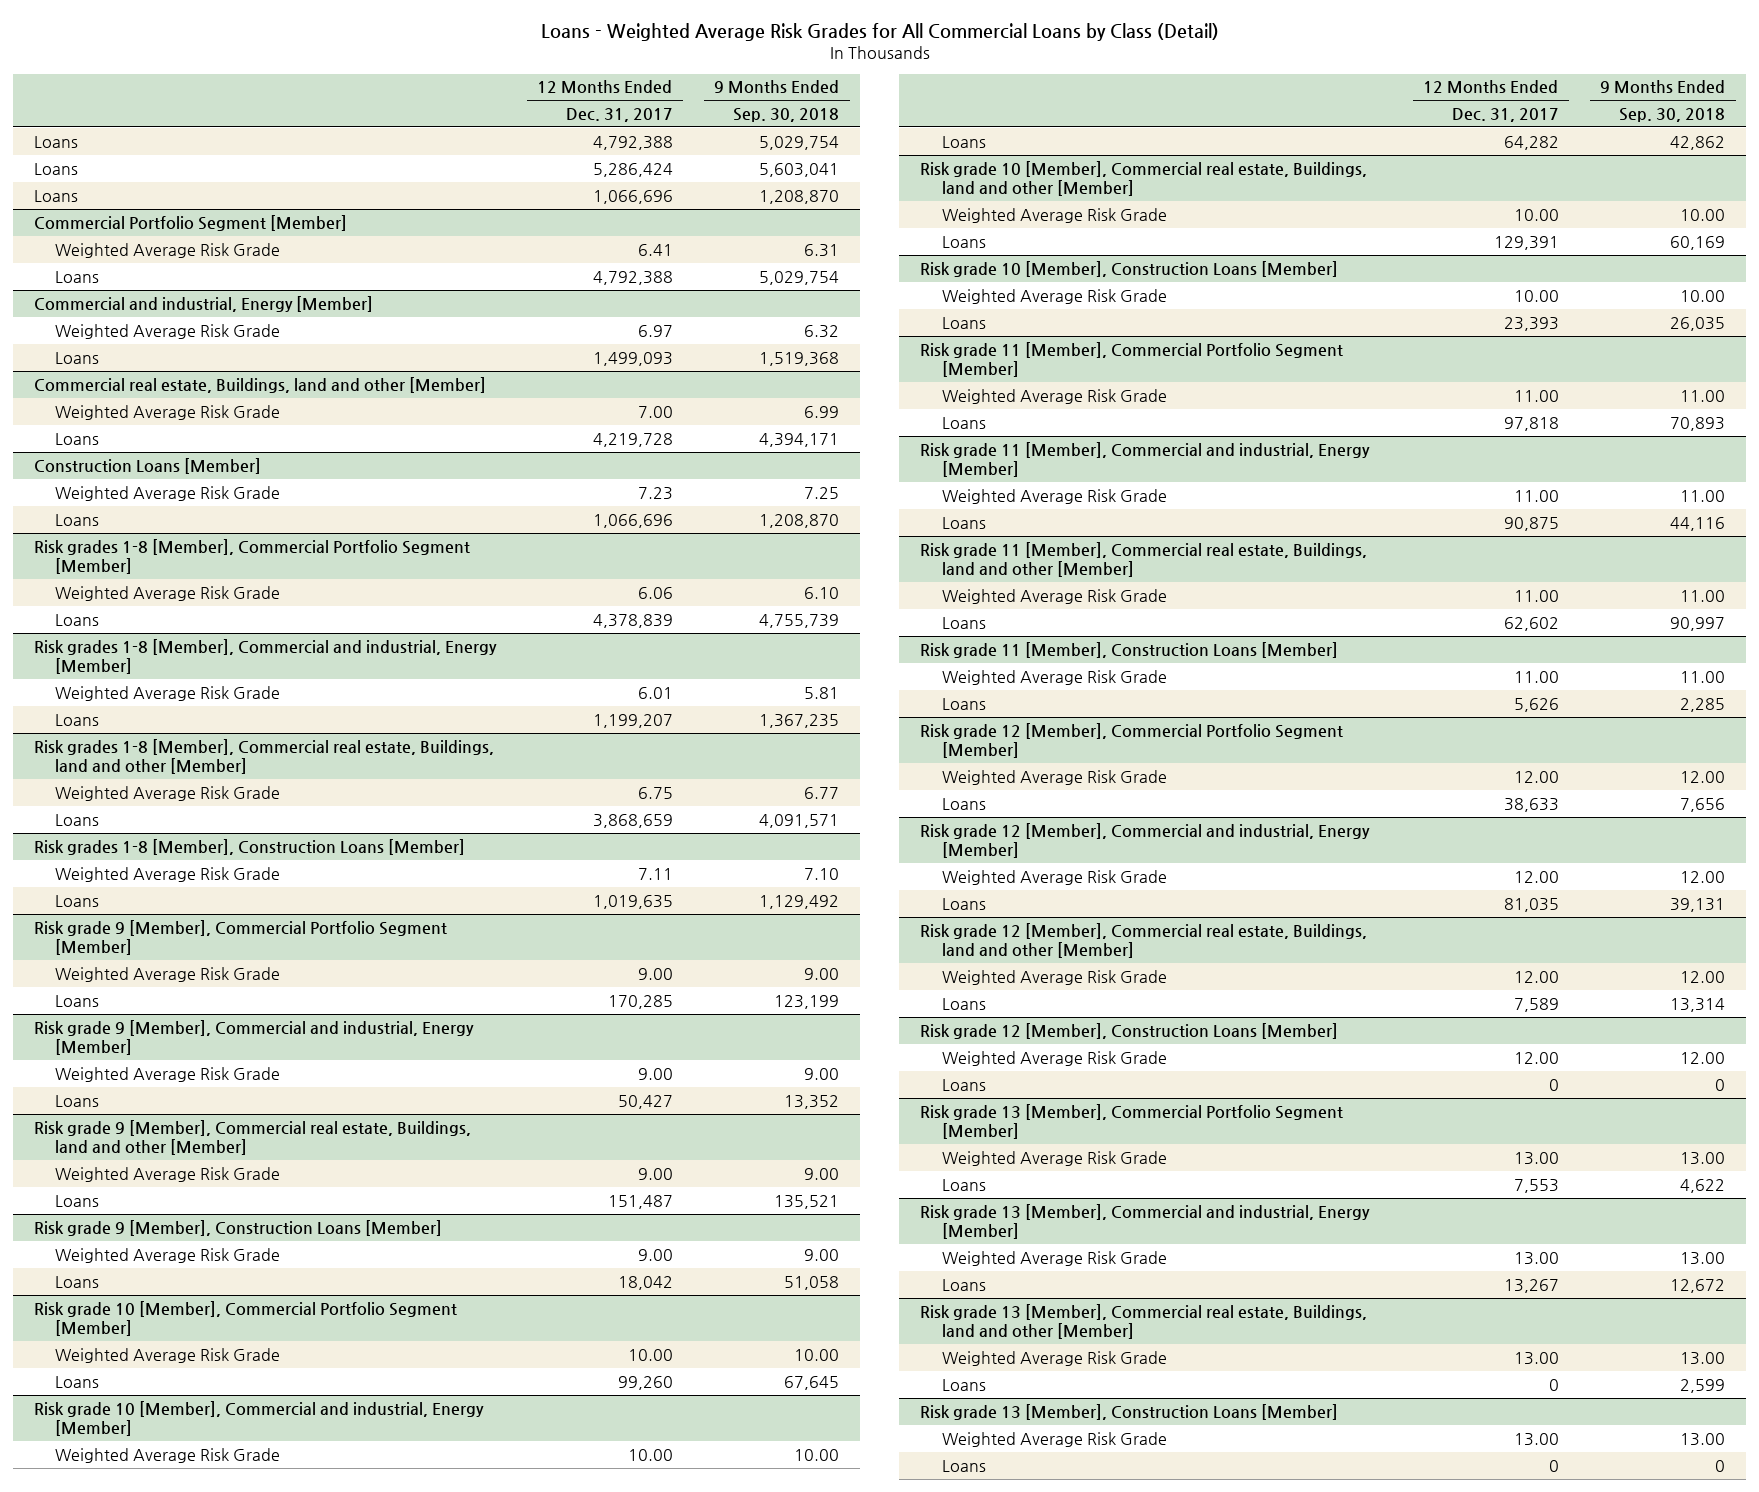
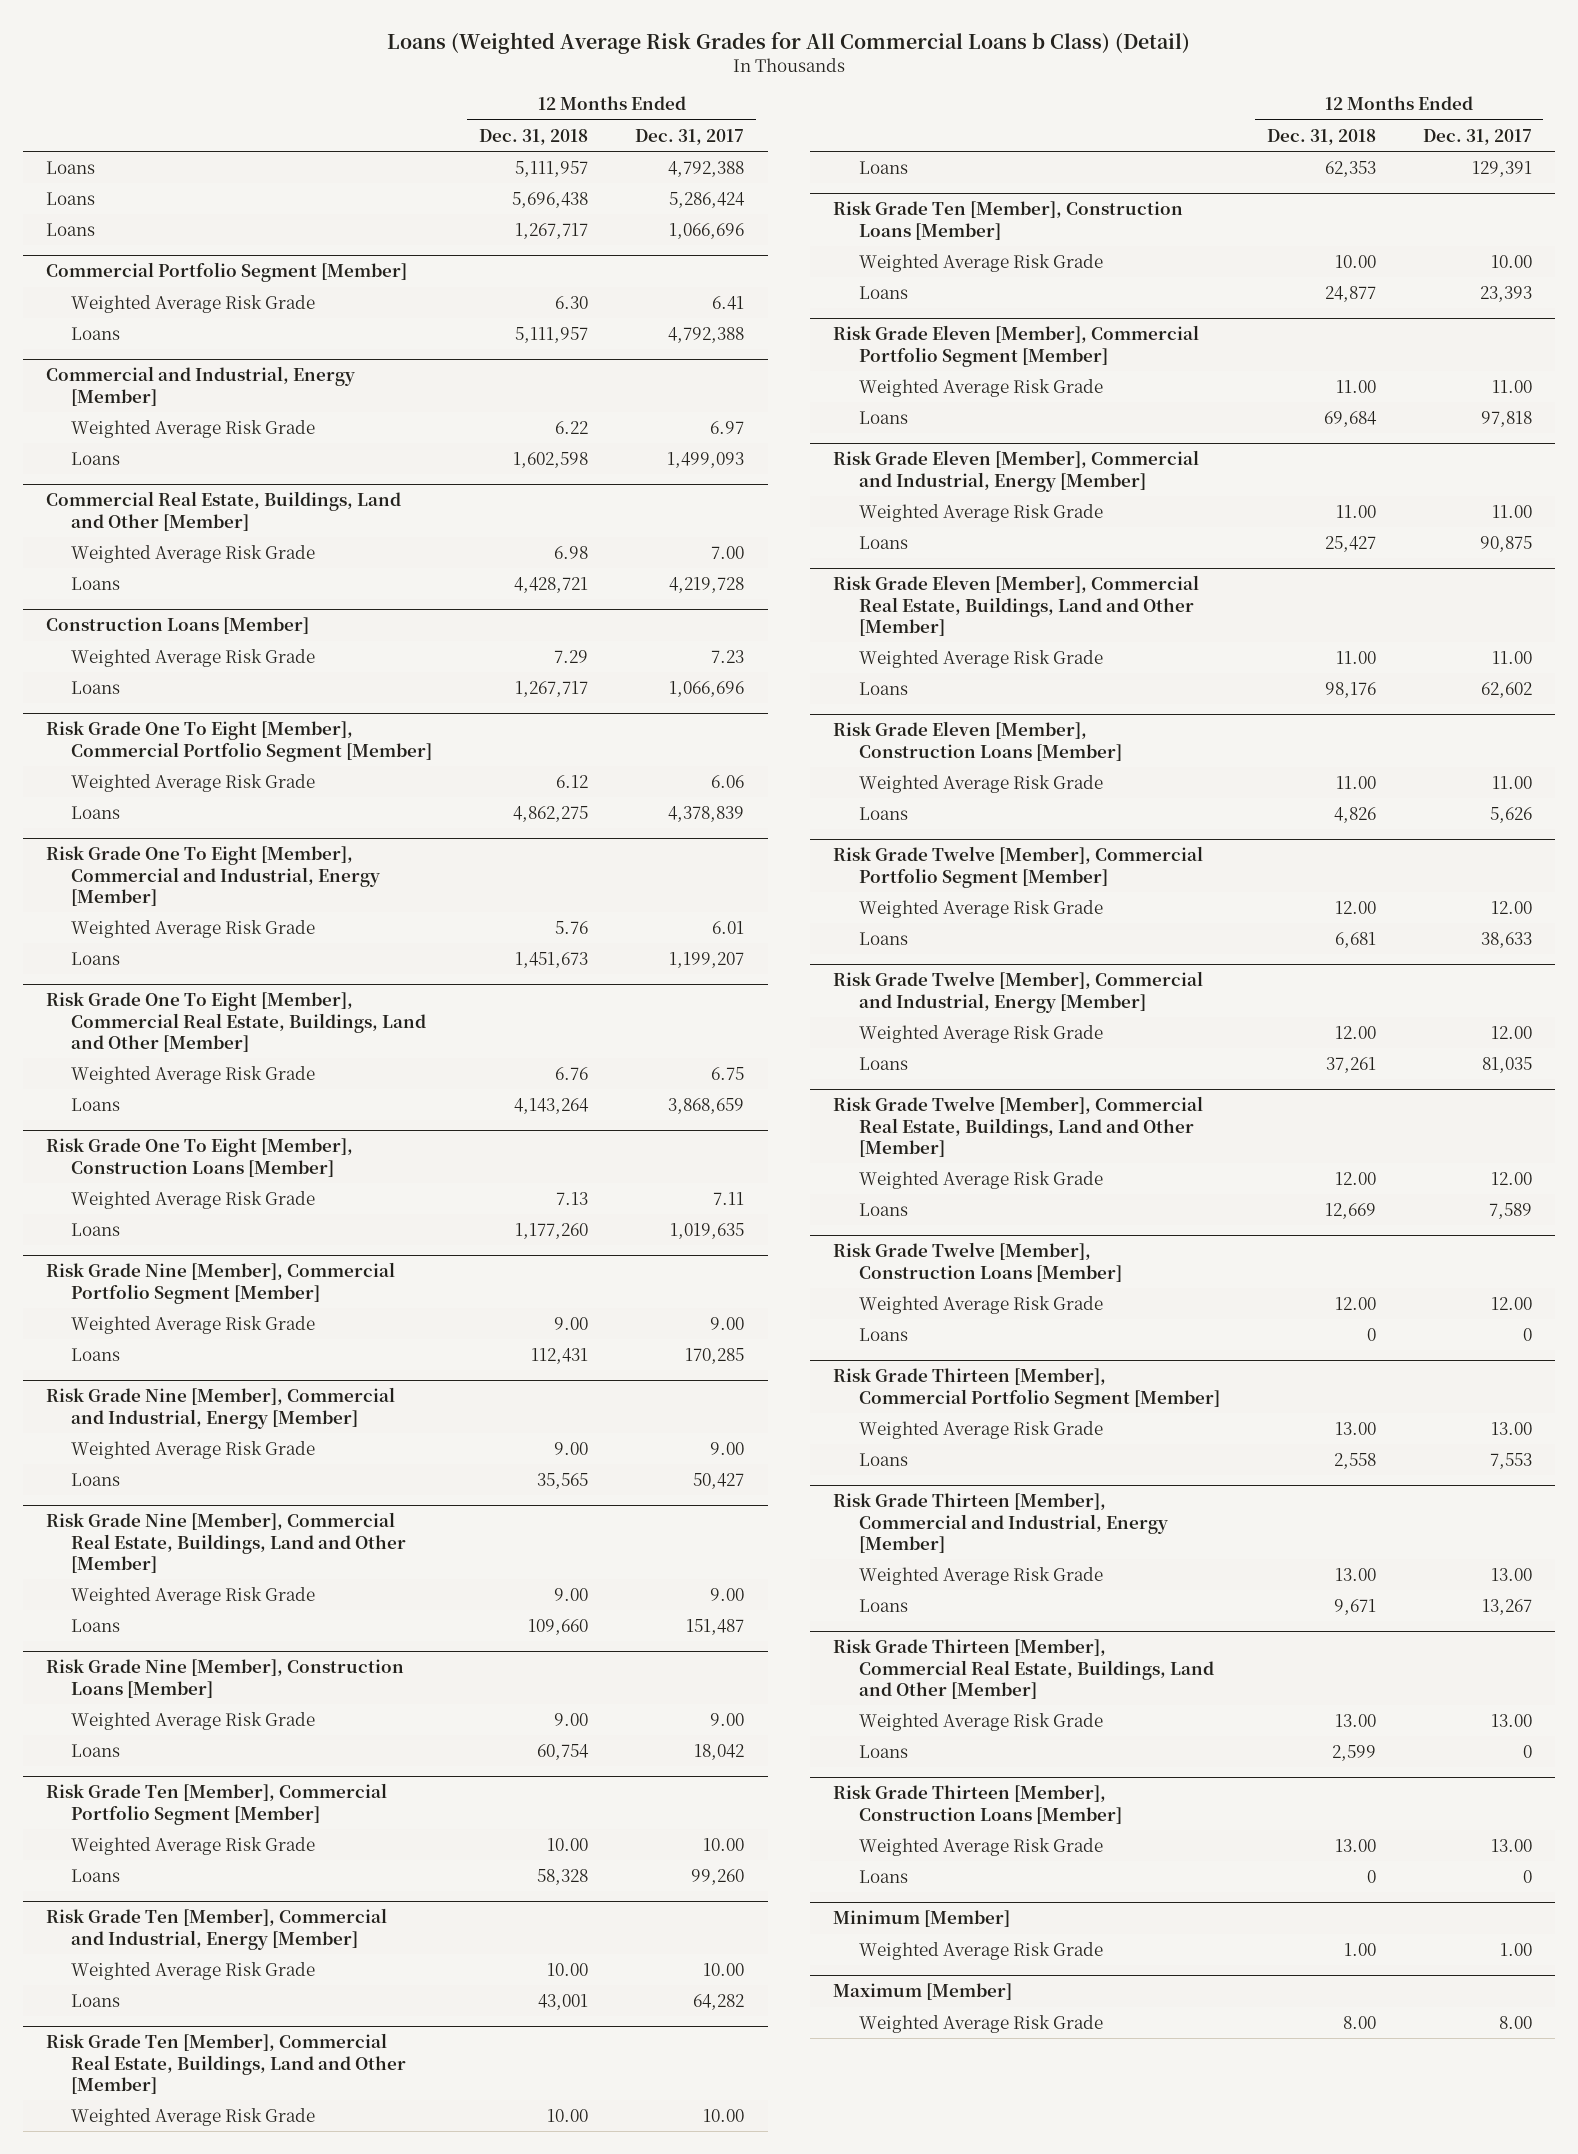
- Loans - Weighted Average Risk Grades for All Commercial Loans by Class (Detail)
+ Loans (Weighted Average Risk Grades for All Commercial Loans b Class) (Detail)
- | 12 Months Ended Dec. 31, 2017 | 9 Months Ended Sep. 30, 2018
+ | 12 Months Ended Dec. 31, 2018 | 12 Months Ended Dec. 31, 2017
- Commercial and industrial, Energy [Member]
+ Commercial and Industrial, Energy [Member]
- Commercial real estate, Buildings, land and other [Member]
+ Commercial Real Estate, Buildings, Land and Other [Member]
- Risk grades 1-8 [Member], Commercial Portfolio Segment [Member]
+ Risk Grade One To Eight [Member], Commercial Portfolio Segment [Member]
- Risk grades 1-8 [Member], Commercial and industrial, Energy [Member]
+ Risk Grade One To Eight [Member], Commercial and Industrial, Energy [Member]
- Risk grades 1-8 [Member], Commercial real estate, Buildings, land and other [Member]
+ Risk Grade One To Eight [Member], Commercial Real Estate, Buildings, Land and Other [Member]
- Risk grades 1-8 [Member], Construction Loans [Member]
+ Risk Grade One To Eight [Member], Construction Loans [Member]
- Risk grade 9 [Member], Commercial Portfolio Segment [Member]
+ Risk Grade Nine [Member], Commercial Portfolio Segment [Member]
- Risk grade 9 [Member], Commercial and industrial, Energy [Member]
+ Risk Grade Nine [Member], Commercial and Industrial, Energy [Member]
- Risk grade 9 [Member], Commercial real estate, Buildings, land and other [Member]
+ Risk Grade Nine [Member], Commercial Real Estate, Buildings, Land and Other [Member]
- Risk grade 9 [Member], Construction Loans [Member]
+ Risk Grade Nine [Member], Construction Loans [Member]
- Risk grade 10 [Member], Commercial Portfolio Segment [Member]
+ Risk Grade Ten [Member], Commercial Portfolio Segment [Member]
- Risk grade 10 [Member], Commercial and industrial, Energy [Member]
+ Risk Grade Ten [Member], Commercial and Industrial, Energy [Member]
- Risk grade 10 [Member], Commercial real estate, Buildings, land and other [Member]
+ Risk Grade Ten [Member], Commercial Real Estate, Buildings, Land and Other [Member]
- Risk grade 10 [Member], Construction Loans [Member]
+ Risk Grade Ten [Member], Construction Loans [Member]
- Risk grade 11 [Member], Commercial Portfolio Segment [Member]
+ Risk Grade Eleven [Member], Commercial Portfolio Segment [Member]
- Risk grade 11 [Member], Commercial and industrial, Energy [Member]
+ Risk Grade Eleven [Member], Commercial and Industrial, Energy [Member]
- Risk grade 11 [Member], Commercial real estate, Buildings, land and other [Member]
+ Risk Grade Eleven [Member], Commercial Real Estate, Buildings, Land and Other [Member]
- Risk grade 11 [Member], Construction Loans [Member]
+ Risk Grade Eleven [Member], Construction Loans [Member]
- Risk grade 12 [Member], Commercial Portfolio Segment [Member]
+ Risk Grade Twelve [Member], Commercial Portfolio Segment [Member]
- Risk grade 12 [Member], Commercial and industrial, Energy [Member]
+ Risk Grade Twelve [Member], Commercial and Industrial, Energy [Member]
- Risk grade 12 [Member], Commercial real estate, Buildings, land and other [Member]
+ Risk Grade Twelve [Member], Commercial Real Estate, Buildings, Land and Other [Member]
- Risk grade 12 [Member], Construction Loans [Member]
+ Risk Grade Twelve [Member], Construction Loans [Member]
- Risk grade 13 [Member], Commercial Portfolio Segment [Member]
+ Risk Grade Thirteen [Member], Commercial Portfolio Segment [Member]
- Risk grade 13 [Member], Commercial and industrial, Energy [Member]
+ Risk Grade Thirteen [Member], Commercial and Industrial, Energy [Member]
- Risk grade 13 [Member], Commercial real estate, Buildings, land and other [Member]
+ Risk Grade Thirteen [Member], Commercial Real Estate, Buildings, Land and Other [Member]
- Risk grade 13 [Member], Construction Loans [Member]
+ Risk Grade Thirteen [Member], Construction Loans [Member]
+ Minimum [Member]
+ Weighted Average Risk Grade | 1.00 | 1.00
+ Maximum [Member]
+ Weighted Average Risk Grade | 8.00 | 8.00

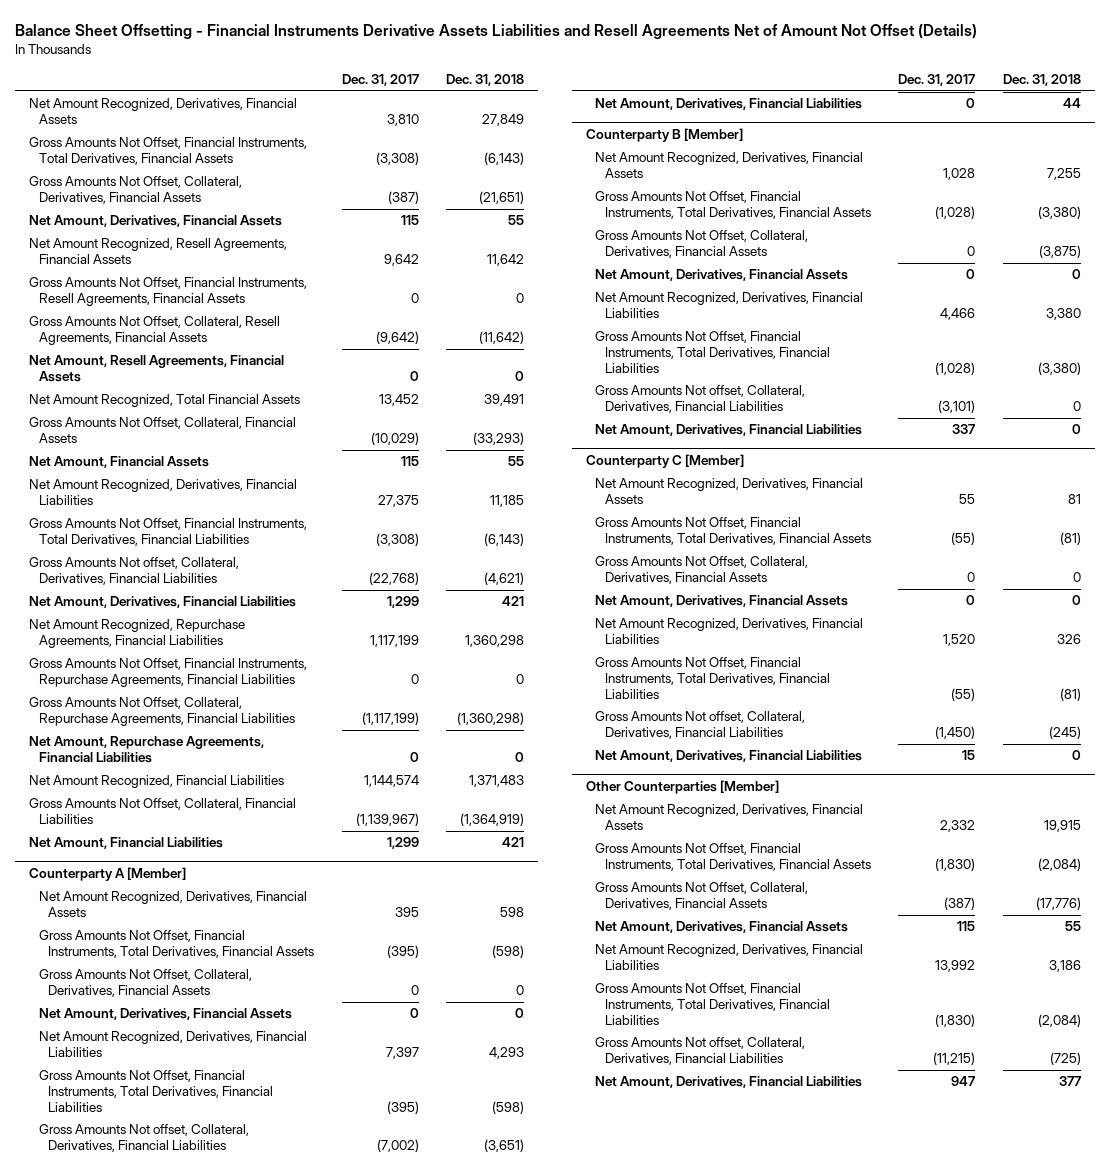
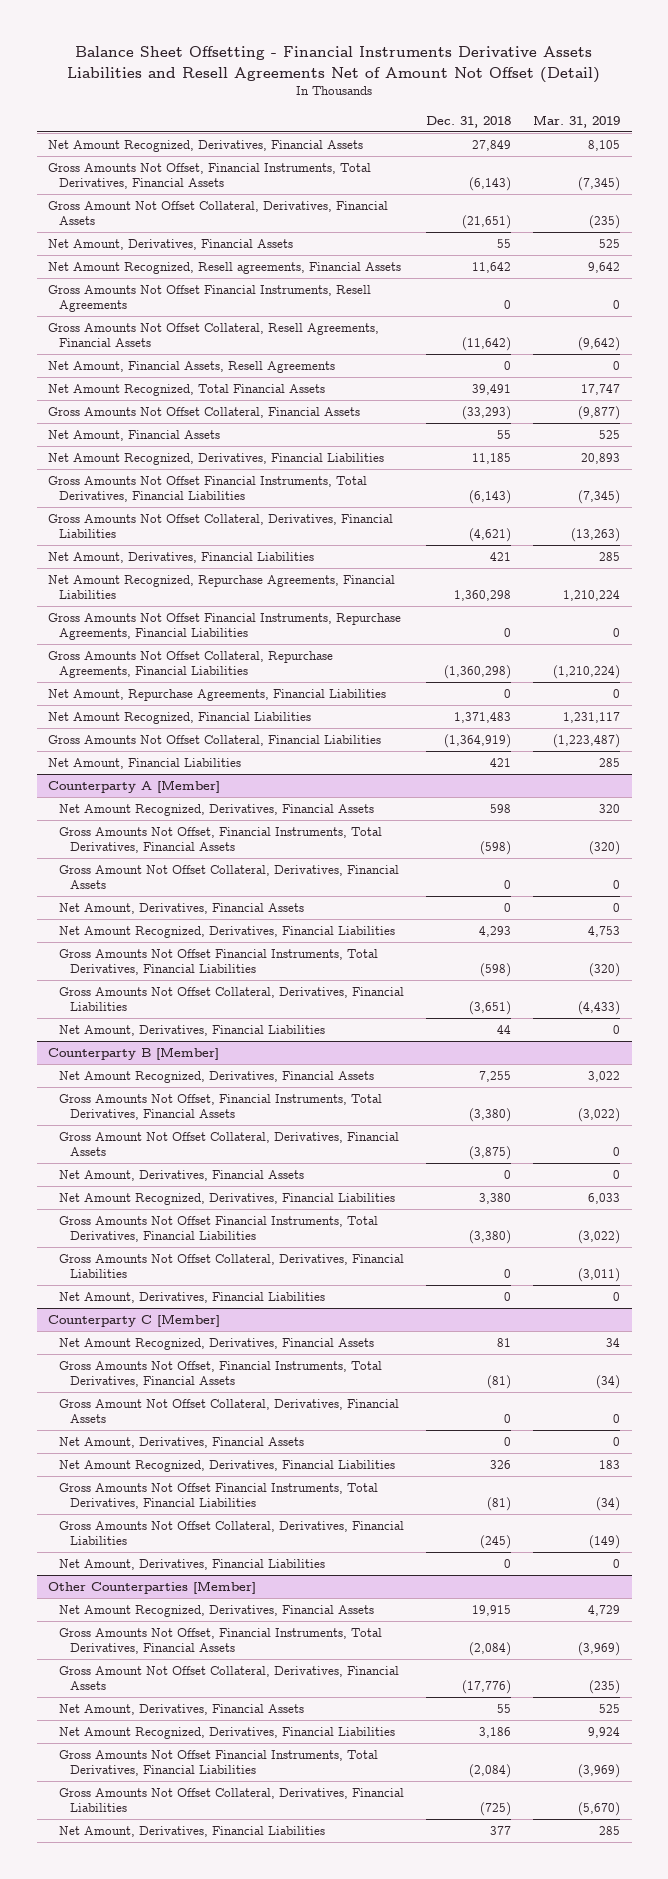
- Balance Sheet Offsetting - Financial Instruments Derivative Assets Liabilities and Resell Agreements Net of Amount Not Offset (Details)
+ Balance Sheet Offsetting - Financial Instruments Derivative Assets Liabilities and Resell Agreements Net of Amount Not Offset (Detail)
- | Dec. 31, 2017 | Dec. 31, 2018
+ | Dec. 31, 2018 | Mar. 31, 2019
- Gross Amounts Not Offset, Collateral, Derivatives, Financial Assets | (387) | (21,651)
+ Gross Amount Not Offset Collateral, Derivatives, Financial Assets | (21,651) | (235)
- Net Amount Recognized, Resell Agreements, Financial Assets | 9,642 | 11,642
- Gross Amounts Not Offset, Financial Instruments, Resell Agreements, Financial Assets | 0 | 0
- Gross Amounts Not Offset, Collateral, Resell Agreements, Financial Assets | (9,642) | (11,642)
- Net Amount, Resell Agreements, Financial Assets | 0 | 0
+ Net Amount Recognized, Resell agreements, Financial Assets | 11,642 | 9,642
+ Gross Amounts Not Offset Financial Instruments, Resell Agreements | 0 | 0
+ Gross Amounts Not Offset Collateral, Resell Agreements, Financial Assets | (11,642) | (9,642)
+ Net Amount, Financial Assets, Resell Agreements | 0 | 0
- Gross Amounts Not Offset, Collateral, Financial Assets | (10,029) | (33,293)
+ Gross Amounts Not Offset Collateral, Financial Assets | (33,293) | (9,877)
- Gross Amounts Not Offset, Financial Instruments, Total Derivatives, Financial Liabilities | (3,308) | (6,143)
- Gross Amounts Not offset, Collateral, Derivatives, Financial Liabilities | (22,768) | (4,621)
+ Gross Amounts Not Offset Financial Instruments, Total Derivatives, Financial Liabilities | (6,143) | (7,345)
+ Gross Amounts Not Offset Collateral, Derivatives, Financial Liabilities | (4,621) | (13,263)
- Gross Amounts Not Offset, Financial Instruments, Repurchase Agreements, Financial Liabilities | 0 | 0
- Gross Amounts Not Offset, Collateral, Repurchase Agreements, Financial Liabilities | (1,117,199) | (1,360,298)
+ Gross Amounts Not Offset Financial Instruments, Repurchase Agreements, Financial Liabilities | 0 | 0
+ Gross Amounts Not Offset Collateral, Repurchase Agreements, Financial Liabilities | (1,360,298) | (1,210,224)
- Gross Amounts Not Offset, Collateral, Financial Liabilities | (1,139,967) | (1,364,919)
+ Gross Amounts Not Offset Collateral, Financial Liabilities | (1,364,919) | (1,223,487)
@ Counterparty A [Member]
- Gross Amounts Not Offset, Collateral, Derivatives, Financial Assets | 0 | 0
+ Gross Amount Not Offset Collateral, Derivatives, Financial Assets | 0 | 0
- Gross Amounts Not Offset, Financial Instruments, Total Derivatives, Financial Liabilities | (395) | (598)
- Gross Amounts Not offset, Collateral, Derivatives, Financial Liabilities | (7,002) | (3,651)
+ Gross Amounts Not Offset Financial Instruments, Total Derivatives, Financial Liabilities | (598) | (320)
+ Gross Amounts Not Offset Collateral, Derivatives, Financial Liabilities | (3,651) | (4,433)
@ Counterparty B [Member]
- Gross Amounts Not Offset, Collateral, Derivatives, Financial Assets | 0 | (3,875)
+ Gross Amount Not Offset Collateral, Derivatives, Financial Assets | (3,875) | 0
- Gross Amounts Not Offset, Financial Instruments, Total Derivatives, Financial Liabilities | (1,028) | (3,380)
- Gross Amounts Not offset, Collateral, Derivatives, Financial Liabilities | (3,101) | 0
+ Gross Amounts Not Offset Financial Instruments, Total Derivatives, Financial Liabilities | (3,380) | (3,022)
+ Gross Amounts Not Offset Collateral, Derivatives, Financial Liabilities | 0 | (3,011)
@ Counterparty C [Member]
- Gross Amounts Not Offset, Collateral, Derivatives, Financial Assets | 0 | 0
+ Gross Amount Not Offset Collateral, Derivatives, Financial Assets | 0 | 0
- Gross Amounts Not Offset, Financial Instruments, Total Derivatives, Financial Liabilities | (55) | (81)
- Gross Amounts Not offset, Collateral, Derivatives, Financial Liabilities | (1,450) | (245)
+ Gross Amounts Not Offset Financial Instruments, Total Derivatives, Financial Liabilities | (81) | (34)
+ Gross Amounts Not Offset Collateral, Derivatives, Financial Liabilities | (245) | (149)
@ Other Counterparties [Member]
- Gross Amounts Not Offset, Collateral, Derivatives, Financial Assets | (387) | (17,776)
+ Gross Amount Not Offset Collateral, Derivatives, Financial Assets | (17,776) | (235)
- Gross Amounts Not Offset, Financial Instruments, Total Derivatives, Financial Liabilities | (1,830) | (2,084)
- Gross Amounts Not offset, Collateral, Derivatives, Financial Liabilities | (11,215) | (725)
+ Gross Amounts Not Offset Financial Instruments, Total Derivatives, Financial Liabilities | (2,084) | (3,969)
+ Gross Amounts Not Offset Collateral, Derivatives, Financial Liabilities | (725) | (5,670)

